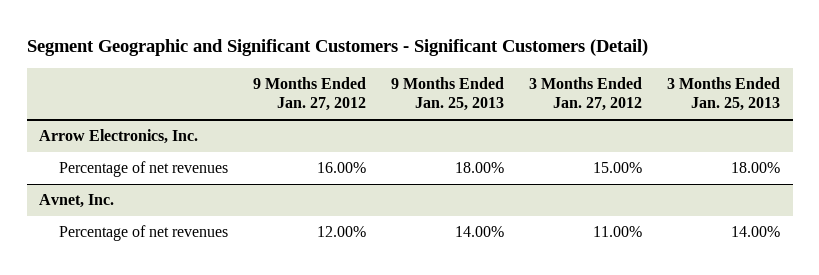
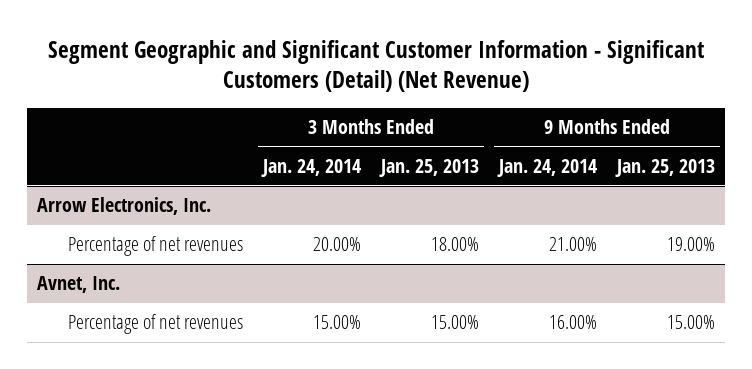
- Segment Geographic and Significant Customers - Significant Customers (Detail)
+ Segment Geographic and Significant Customer Information - Significant Customers (Detail) (Net Revenue)
- | 9 Months Ended Jan. 27, 2012 | 9 Months Ended Jan. 25, 2013 | 3 Months Ended Jan. 27, 2012 | 3 Months Ended Jan. 25, 2013
+ | 3 Months Ended Jan. 24, 2014 | 3 Months Ended Jan. 25, 2013 | 9 Months Ended Jan. 24, 2014 | 9 Months Ended Jan. 25, 2013
@ Arrow Electronics, Inc.
- Percentage of net revenues | 16.00% | 18.00% | 15.00% | 18.00%
+ Percentage of net revenues | 20.00% | 18.00% | 21.00% | 19.00%
@ Avnet, Inc.
- Percentage of net revenues | 12.00% | 14.00% | 11.00% | 14.00%
+ Percentage of net revenues | 15.00% | 15.00% | 16.00% | 15.00%

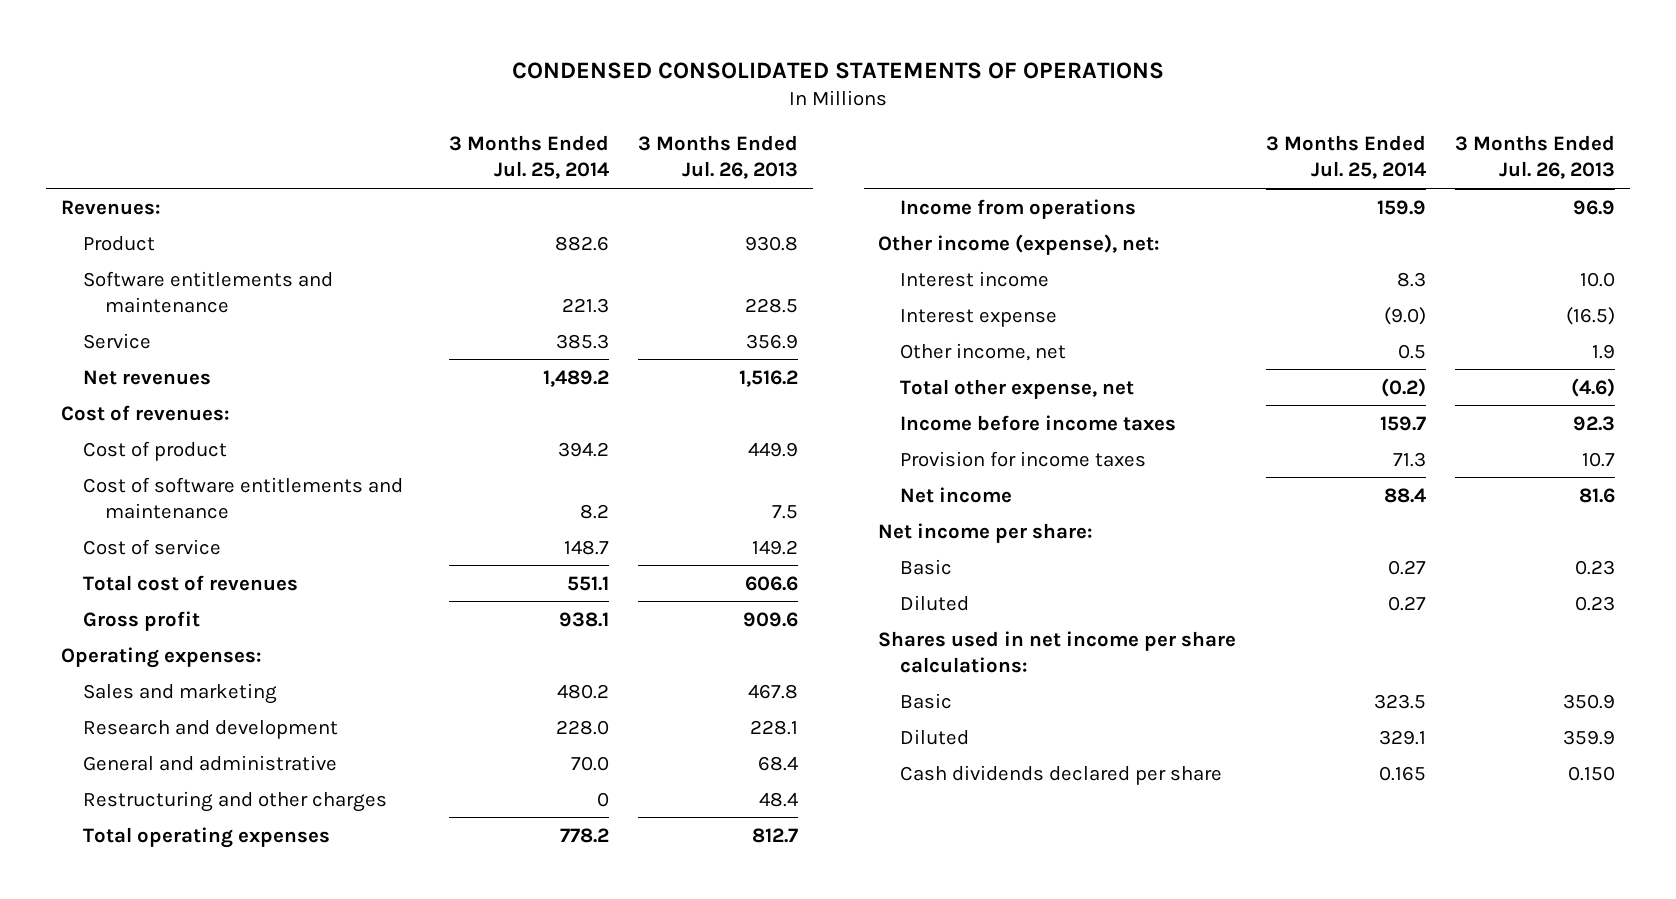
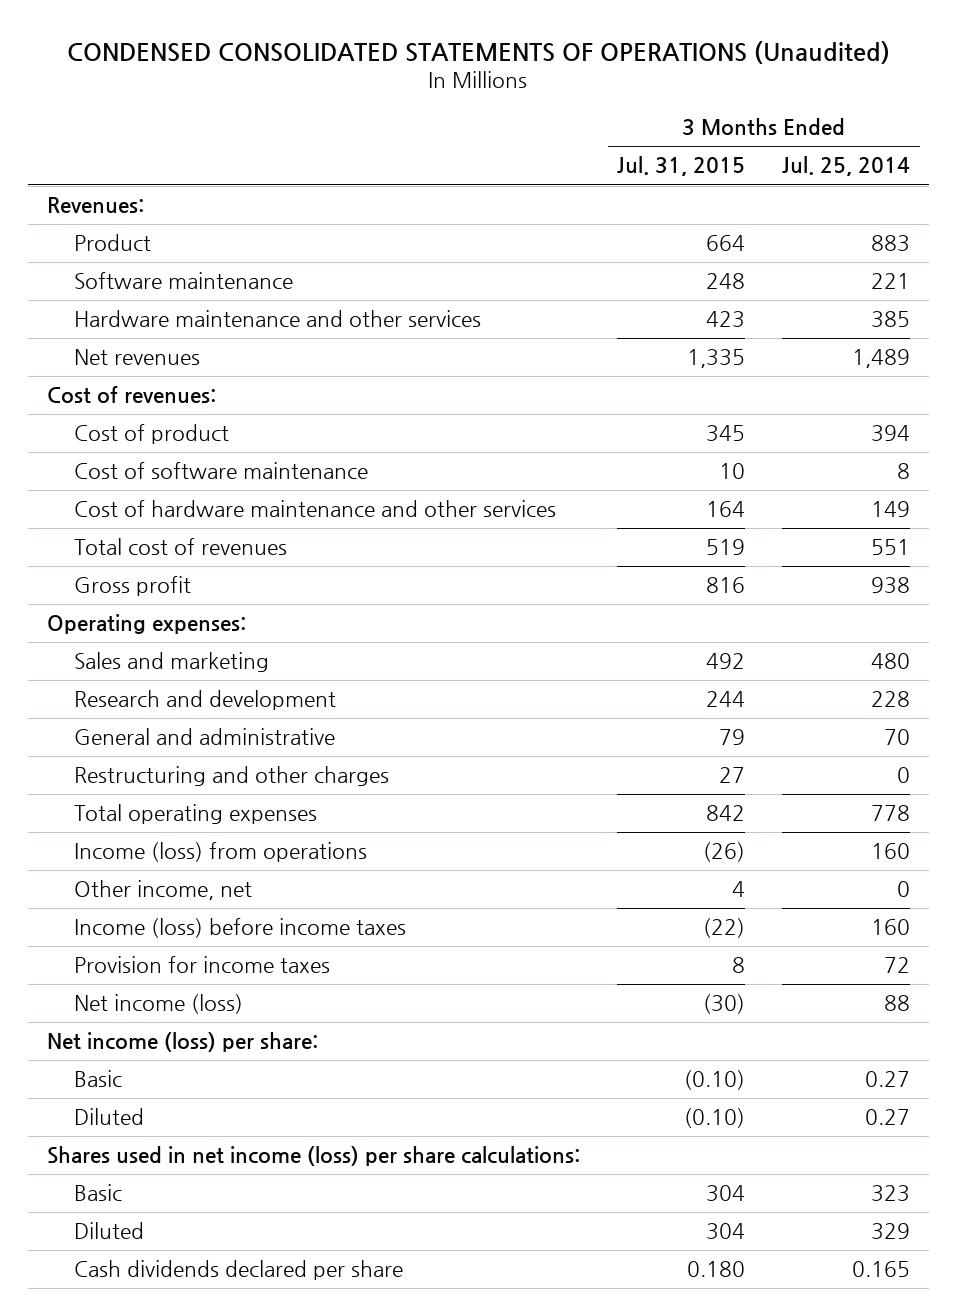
- CONDENSED CONSOLIDATED STATEMENTS OF OPERATIONS
+ CONDENSED CONSOLIDATED STATEMENTS OF OPERATIONS (Unaudited)
- | 3 Months Ended Jul. 25, 2014 | 3 Months Ended Jul. 26, 2013
+ | 3 Months Ended Jul. 31, 2015 | 3 Months Ended Jul. 25, 2014
- Product | 882.6 | 930.8
- Software entitlements and maintenance | 221.3 | 228.5
- Service | 385.3 | 356.9
- Net revenues | 1,489.2 | 1,516.2
+ Product | 664 | 883
+ Software maintenance | 248 | 221
+ Hardware maintenance and other services | 423 | 385
+ Net revenues | 1,335 | 1,489
- Cost of product | 394.2 | 449.9
- Cost of software entitlements and maintenance | 8.2 | 7.5
- Cost of service | 148.7 | 149.2
- Total cost of revenues | 551.1 | 606.6
- Gross profit | 938.1 | 909.6
+ Cost of product | 345 | 394
+ Cost of software maintenance | 10 | 8
+ Cost of hardware maintenance and other services | 164 | 149
+ Total cost of revenues | 519 | 551
+ Gross profit | 816 | 938
- Sales and marketing | 480.2 | 467.8
- Research and development | 228.0 | 228.1
- General and administrative | 70.0 | 68.4
+ Sales and marketing | 492 | 480
+ Research and development | 244 | 228
+ General and administrative | 79 | 70
- Total operating expenses | 778.2 | 812.7
- Income from operations | 159.9 | 96.9
- Other income (expense), net:
- Interest income | 8.3 | 10.0
- Interest expense | (9.0) | (16.5)
- Other income, net | 0.5 | 1.9
- Total other expense, net | (0.2) | (4.6)
- Income before income taxes | 159.7 | 92.3
- Provision for income taxes | 71.3 | 10.7
- Net income | 88.4 | 81.6
- Net income per share:
+ Total operating expenses | 842 | 778
+ Income (loss) from operations | (26) | 160
+ Other income, net | 4 | 0
+ Income (loss) before income taxes | (22) | 160
+ Provision for income taxes | 8 | 72
+ Net income (loss) | (30) | 88
+ Net income (loss) per share:
- Shares used in net income per share calculations:
- Basic | 323.5 | 350.9
- Diluted | 329.1 | 359.9
+ Shares used in net income (loss) per share calculations:
+ Basic | 304 | 323
+ Diluted | 304 | 329

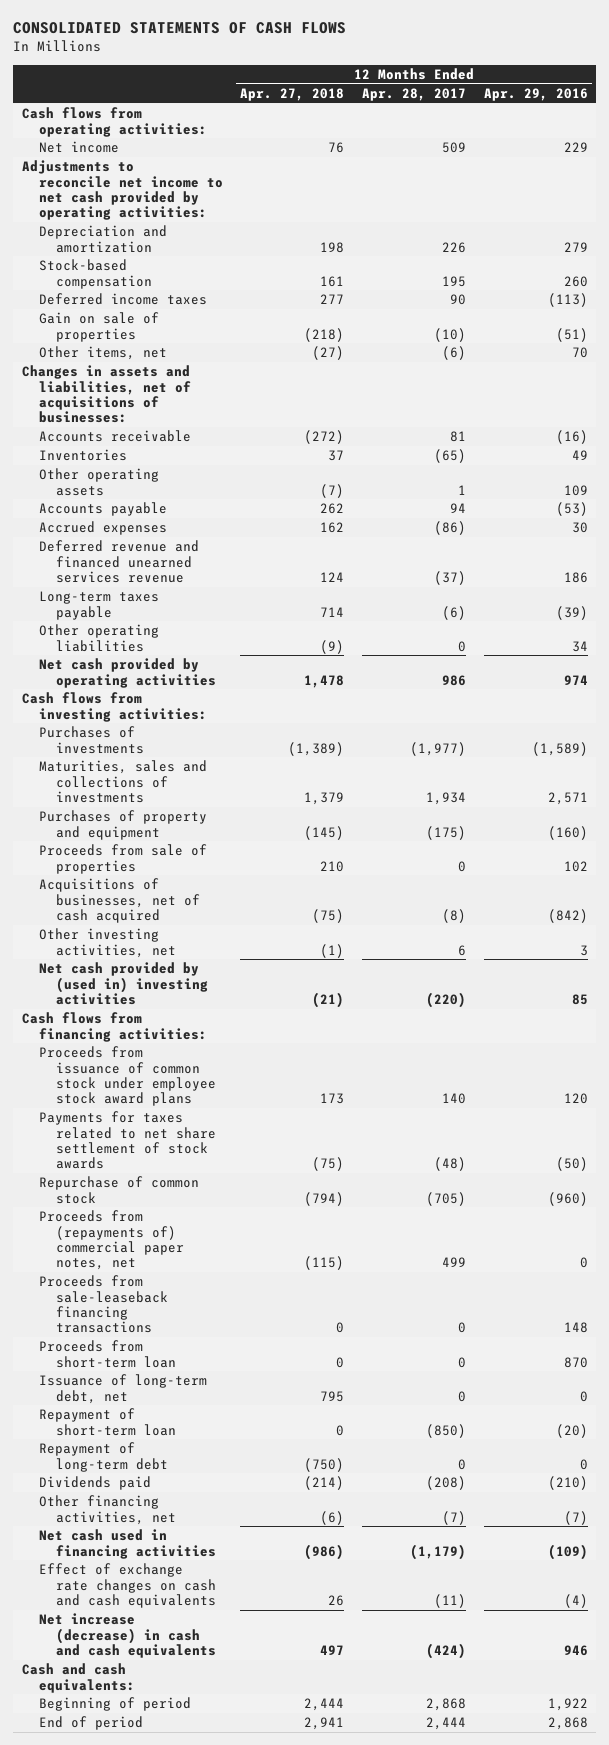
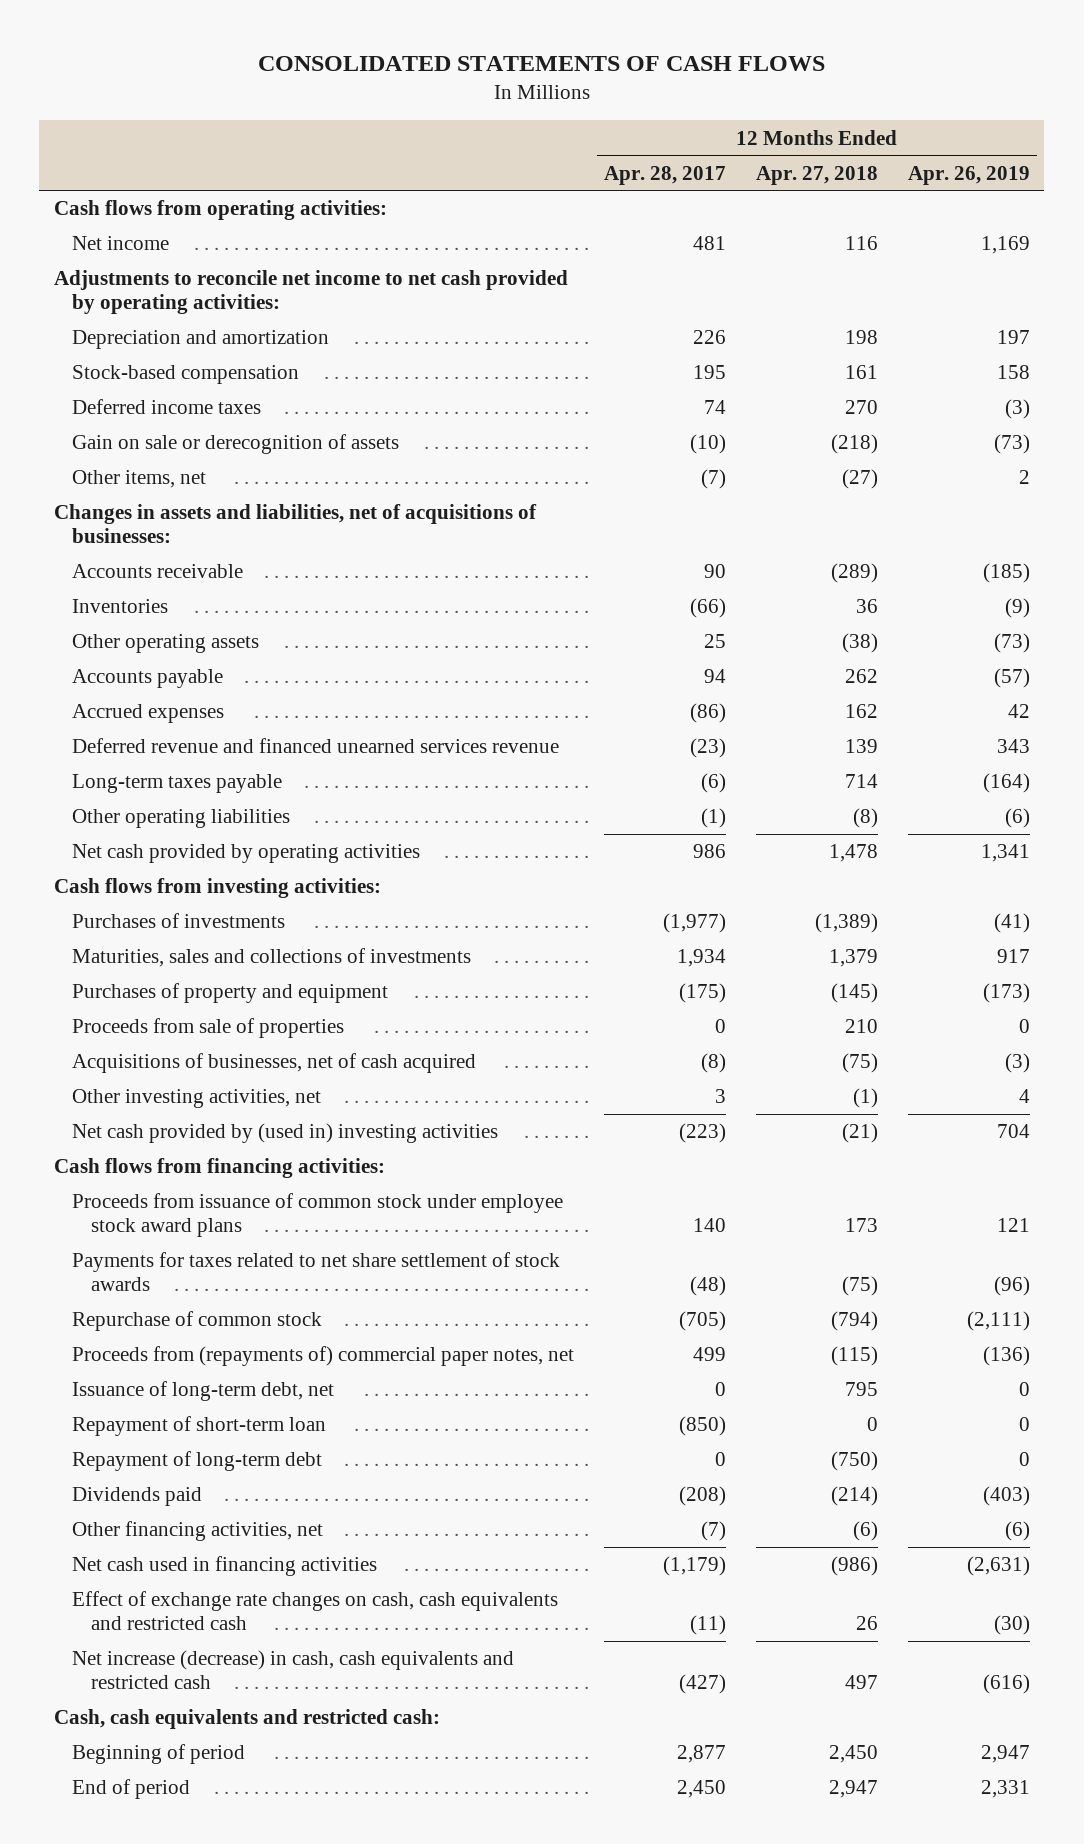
- | 12 Months Ended Apr. 27, 2018 | 12 Months Ended Apr. 28, 2017 | 12 Months Ended Apr. 29, 2016
+ | 12 Months Ended Apr. 28, 2017 | 12 Months Ended Apr. 27, 2018 | 12 Months Ended Apr. 26, 2019
- Net income | 76 | 509 | 229
+ Net income | 481 | 116 | 1,169
- Deferred income taxes | 277 | 90 | (113)
- Gain on sale of properties | (218) | (10) | (51)
- Other items, net | (27) | (6) | 70
+ Deferred income taxes | 74 | 270 | (3)
+ Gain on sale or derecognition of assets | (10) | (218) | (73)
+ Other items, net | (7) | (27) | 2
- Accounts receivable | (272) | 81 | (16)
- Inventories | 37 | (65) | 49
- Other operating assets | (7) | 1 | 109
+ Accounts receivable | 90 | (289) | (185)
+ Inventories | (66) | 36 | (9)
+ Other operating assets | 25 | (38) | (73)
- Deferred revenue and financed unearned services revenue | 124 | (37) | 186
+ Deferred revenue and financed unearned services revenue | (23) | 139 | 343
- Other operating liabilities | (9) | 0 | 34
+ Other operating liabilities | (1) | (8) | (6)
- Other investing activities, net | (1) | 6 | 3
- Net cash provided by (used in) investing activities | (21) | (220) | 85
+ Other investing activities, net | 3 | (1) | 4
+ Net cash provided by (used in) investing activities | (223) | (21) | 704
- Proceeds from sale-leaseback financing transactions | 0 | 0 | 148
- Proceeds from short-term loan | 0 | 0 | 870
- Effect of exchange rate changes on cash and cash equivalents | 26 | (11) | (4)
- Net increase (decrease) in cash and cash equivalents | 497 | (424) | 946
- Cash and cash equivalents:
- Beginning of period | 2,444 | 2,868 | 1,922
- End of period | 2,941 | 2,444 | 2,868
+ Effect of exchange rate changes on cash, cash equivalents and restricted cash | (11) | 26 | (30)
+ Net increase (decrease) in cash, cash equivalents and restricted cash | (427) | 497 | (616)
+ Cash, cash equivalents and restricted cash:
+ Beginning of period | 2,877 | 2,450 | 2,947
+ End of period | 2,450 | 2,947 | 2,331

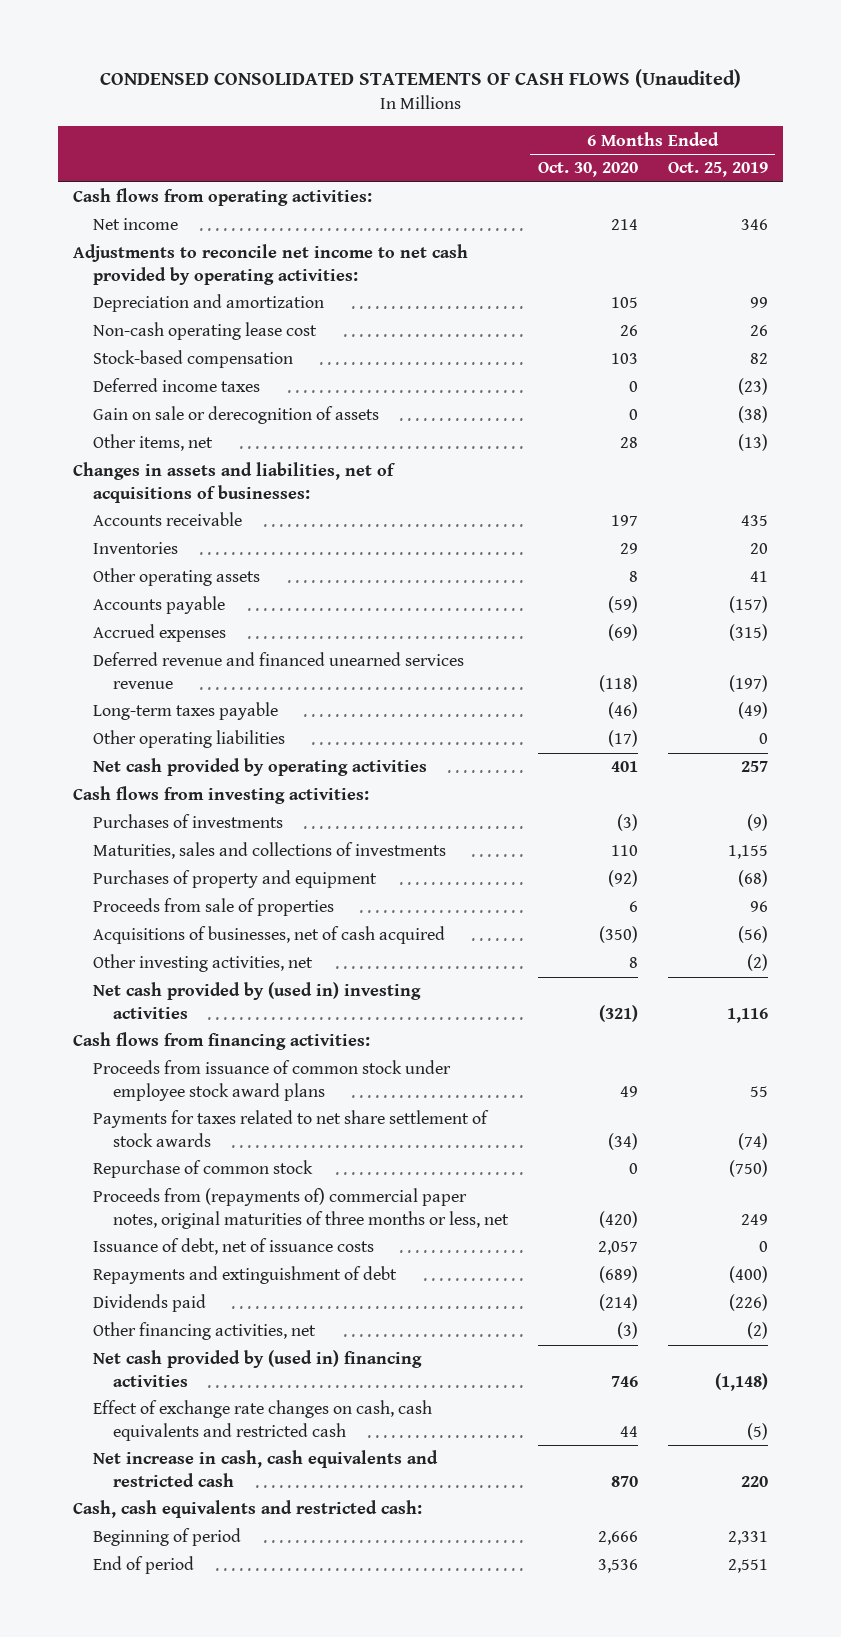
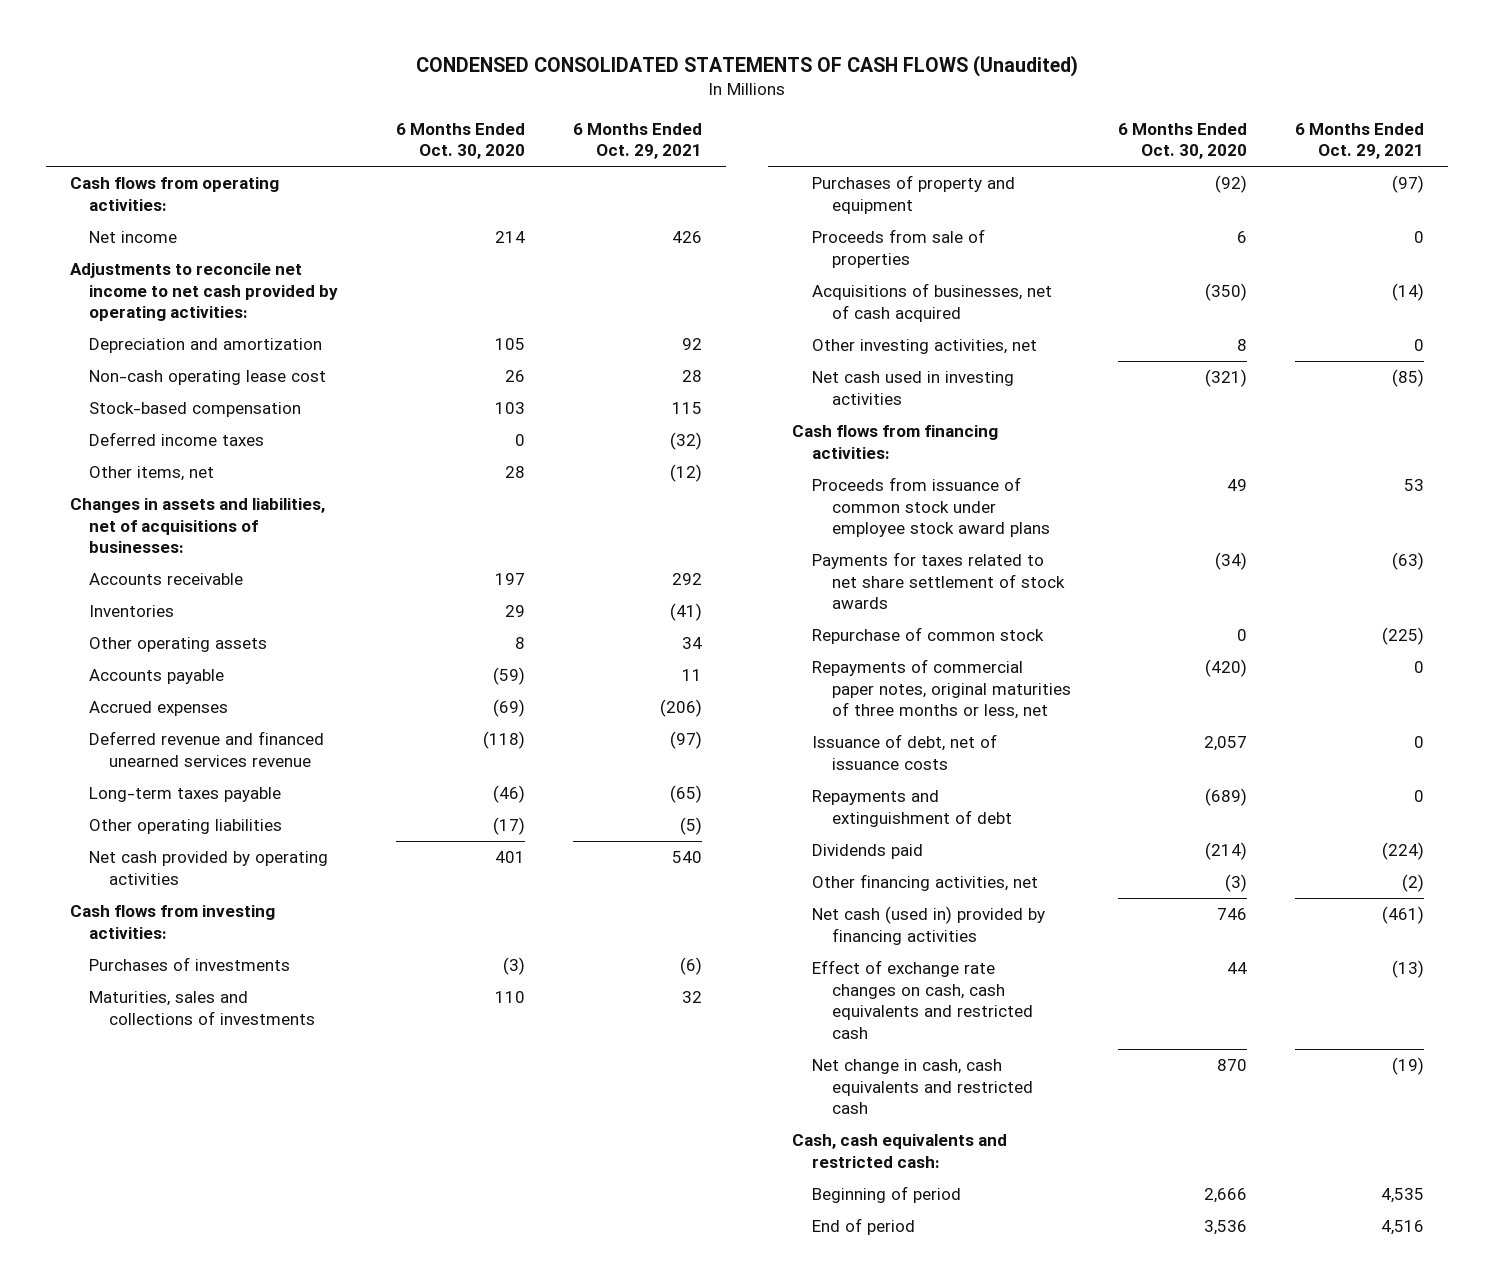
- | 6 Months Ended Oct. 30, 2020 | 6 Months Ended Oct. 25, 2019
+ | 6 Months Ended Oct. 30, 2020 | 6 Months Ended Oct. 29, 2021
- Gain on sale or derecognition of assets | 0 | (38)
- Net cash provided by (used in) investing activities | (321) | 1,116
+ Net cash used in investing activities | (321) | (85)
- Proceeds from (repayments of) commercial paper notes, original maturities of three months or less, net | (420) | 249
+ Repayments of commercial paper notes, original maturities of three months or less, net | (420) | 0
- Net cash provided by (used in) financing activities | 746 | (1,148)
+ Net cash (used in) provided by financing activities | 746 | (461)
- Net increase in cash, cash equivalents and restricted cash | 870 | 220
+ Net change in cash, cash equivalents and restricted cash | 870 | (19)

